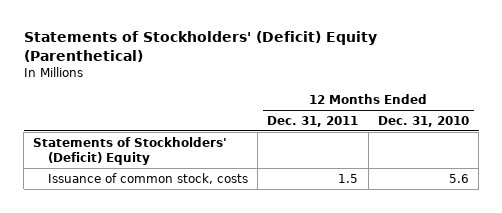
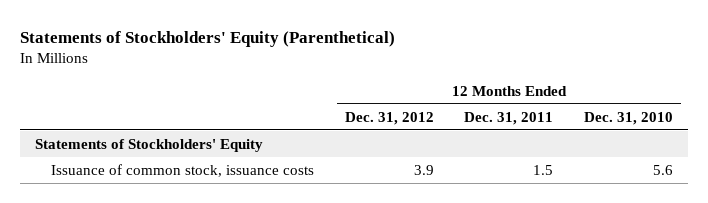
- Statements of Stockholders' (Deficit) Equity (Parenthetical)
+ Statements of Stockholders' Equity (Parenthetical)
- | 12 Months Ended Dec. 31, 2011 | 12 Months Ended Dec. 31, 2010
+ | 12 Months Ended Dec. 31, 2012 | 12 Months Ended Dec. 31, 2011 | 12 Months Ended Dec. 31, 2010
- Statements of Stockholders' (Deficit) Equity
- Issuance of common stock, costs | 1.5 | 5.6
+ Statements of Stockholders' Equity
+ Issuance of common stock, issuance costs | 3.9 | 1.5 | 5.6

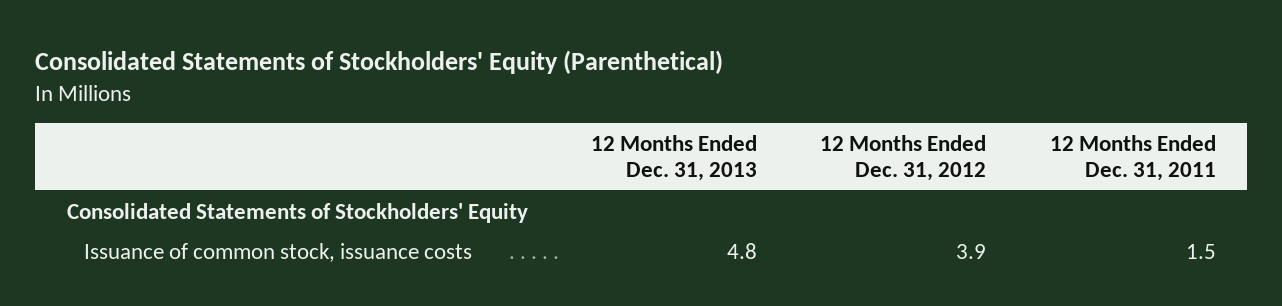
- Statements of Stockholders' Equity (Parenthetical)
+ Consolidated Statements of Stockholders' Equity (Parenthetical)
- | 12 Months Ended Dec. 31, 2012 | 12 Months Ended Dec. 31, 2011 | 12 Months Ended Dec. 31, 2010
+ | 12 Months Ended Dec. 31, 2013 | 12 Months Ended Dec. 31, 2012 | 12 Months Ended Dec. 31, 2011
- Statements of Stockholders' Equity
+ Consolidated Statements of Stockholders' Equity

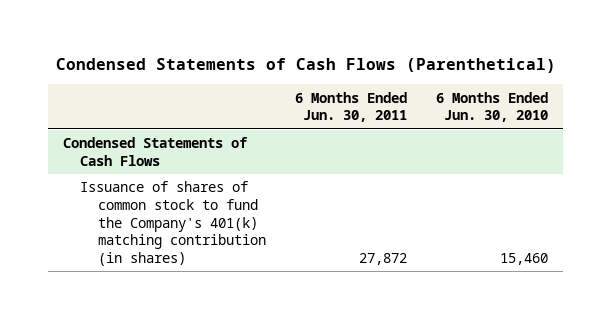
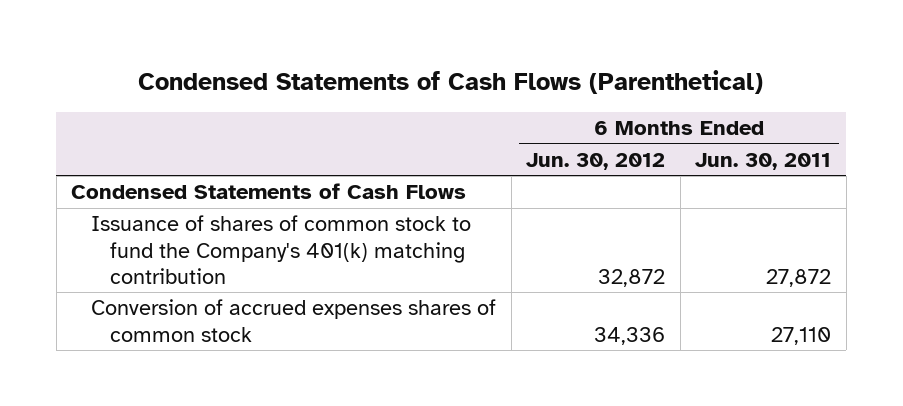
- | 6 Months Ended Jun. 30, 2011 | 6 Months Ended Jun. 30, 2010
+ | 6 Months Ended Jun. 30, 2012 | 6 Months Ended Jun. 30, 2011
- Issuance of shares of common stock to fund the Company's 401(k) matching contribution (in shares) | 27,872 | 15,460
+ Issuance of shares of common stock to fund the Company's 401(k) matching contribution | 32,872 | 27,872
+ Conversion of accrued expenses shares of common stock | 34,336 | 27,110

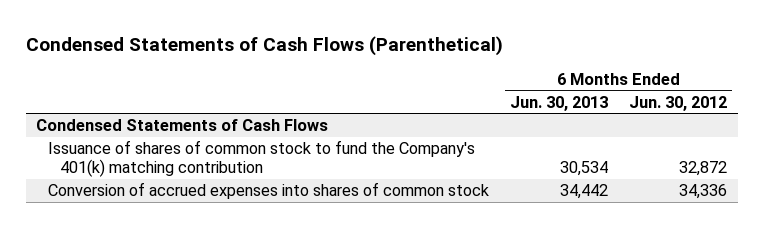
- | 6 Months Ended Jun. 30, 2012 | 6 Months Ended Jun. 30, 2011
+ | 6 Months Ended Jun. 30, 2013 | 6 Months Ended Jun. 30, 2012
- Conversion of accrued expenses shares of common stock | 34,336 | 27,110
+ Conversion of accrued expenses into shares of common stock | 34,442 | 34,336

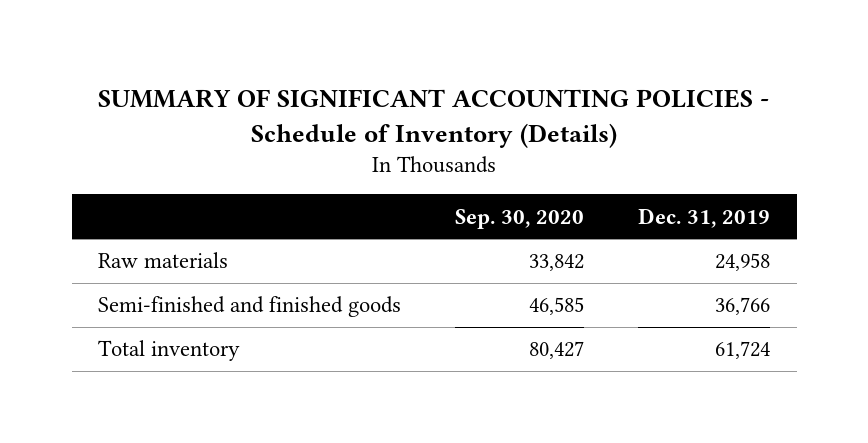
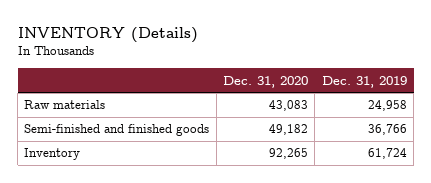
- SUMMARY OF SIGNIFICANT ACCOUNTING POLICIES - Schedule of Inventory (Details)
+ INVENTORY (Details)
- | Sep. 30, 2020 | Dec. 31, 2019
+ | Dec. 31, 2020 | Dec. 31, 2019
- Total inventory | 80,427 | 61,724
+ Inventory | 92,265 | 61,724

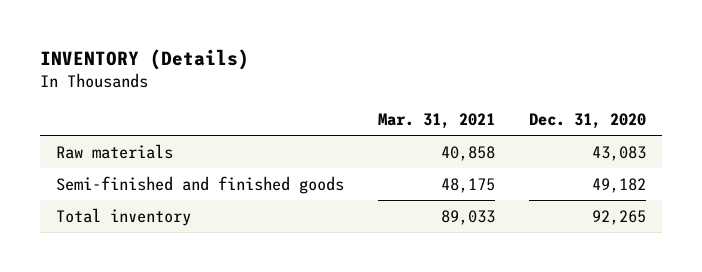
- | Dec. 31, 2020 | Dec. 31, 2019
+ | Mar. 31, 2021 | Dec. 31, 2020
- Inventory | 92,265 | 61,724
+ Total inventory | 89,033 | 92,265

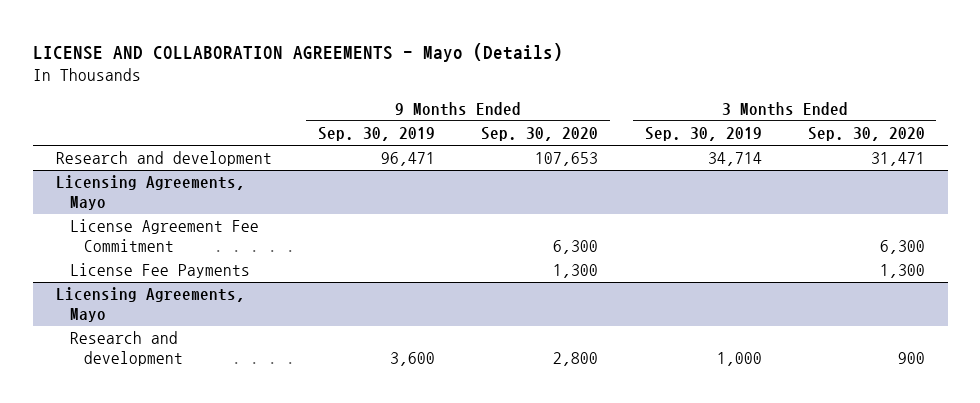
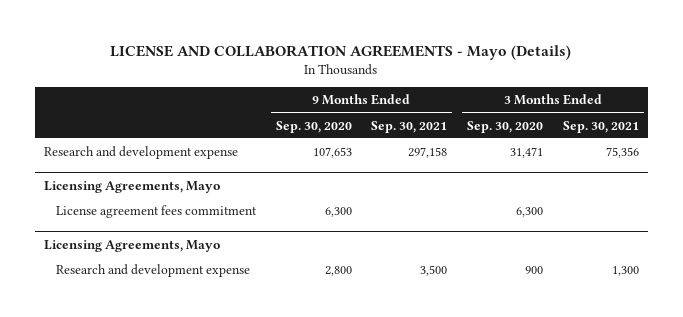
- | 9 Months Ended Sep. 30, 2019 | 9 Months Ended Sep. 30, 2020 | 3 Months Ended Sep. 30, 2019 | 3 Months Ended Sep. 30, 2020
+ | 9 Months Ended Sep. 30, 2020 | 9 Months Ended Sep. 30, 2021 | 3 Months Ended Sep. 30, 2020 | 3 Months Ended Sep. 30, 2021
- Research and development | 96,471 | 107,653 | 34,714 | 31,471
+ Research and development expense | 107,653 | 297,158 | 31,471 | 75,356
@ Licensing Agreements, Mayo
- License Agreement Fee Commitment | | 6,300 | | 6,300
- License Fee Payments | | 1,300 | | 1,300
+ License agreement fees commitment | 6,300 | | 6,300 |
- Research and development | 3,600 | 2,800 | 1,000 | 900
+ Research and development expense | 2,800 | 3,500 | 900 | 1,300

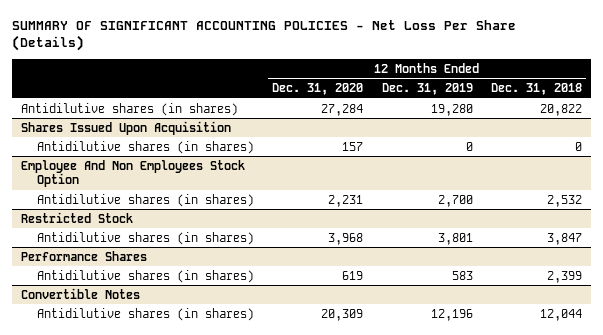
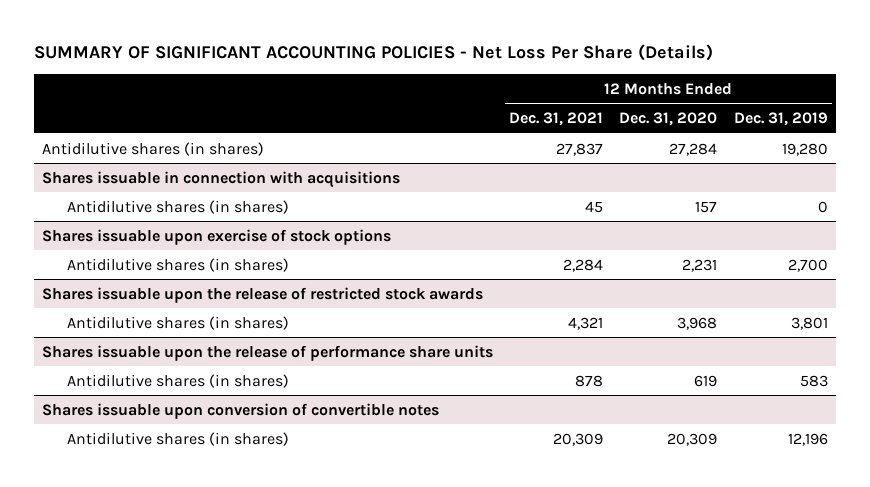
- | 12 Months Ended Dec. 31, 2020 | 12 Months Ended Dec. 31, 2019 | 12 Months Ended Dec. 31, 2018
+ | 12 Months Ended Dec. 31, 2021 | 12 Months Ended Dec. 31, 2020 | 12 Months Ended Dec. 31, 2019
- Shares Issued Upon Acquisition
+ Shares issuable in connection with acquisitions
- Employee And Non Employees Stock Option
+ Shares issuable upon exercise of stock options
- Restricted Stock
+ Shares issuable upon the release of restricted stock awards
- Performance Shares
+ Shares issuable upon the release of performance share units
- Convertible Notes
+ Shares issuable upon conversion of convertible notes

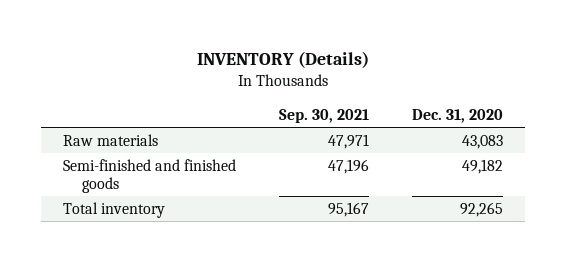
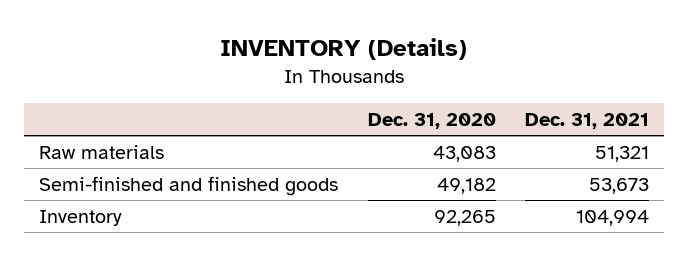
- | Sep. 30, 2021 | Dec. 31, 2020
+ | Dec. 31, 2020 | Dec. 31, 2021
- Total inventory | 95,167 | 92,265
+ Inventory | 92,265 | 104,994

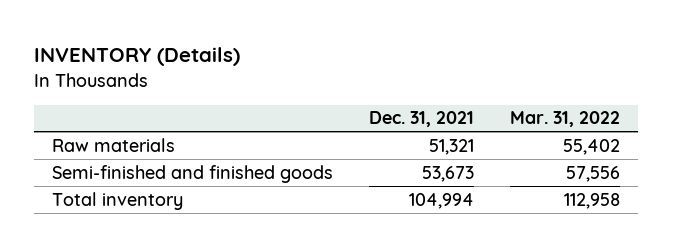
- | Dec. 31, 2020 | Dec. 31, 2021
+ | Dec. 31, 2021 | Mar. 31, 2022
- Inventory | 92,265 | 104,994
+ Total inventory | 104,994 | 112,958

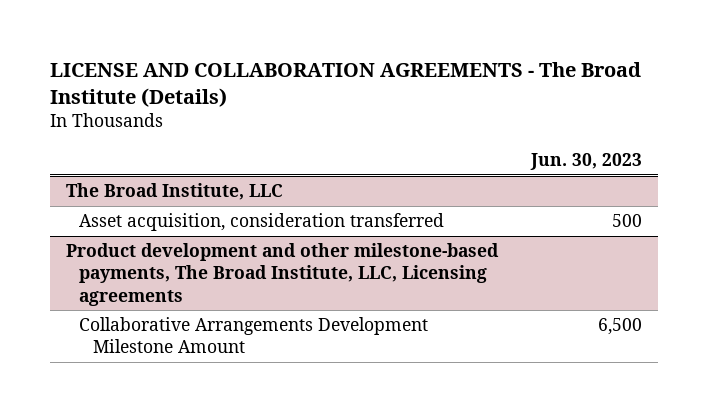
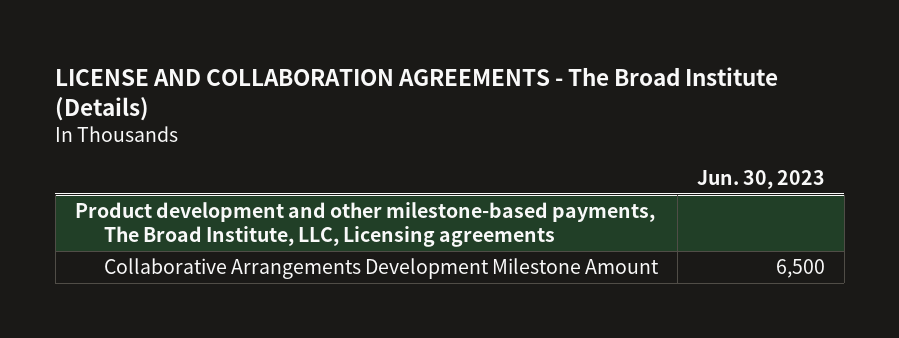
- The Broad Institute, LLC
- Asset acquisition, consideration transferred | 500

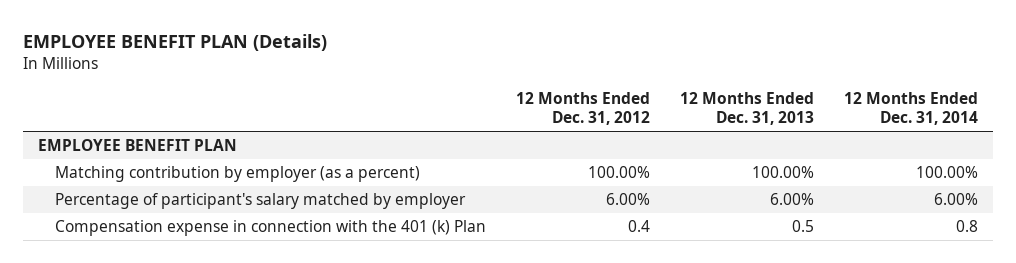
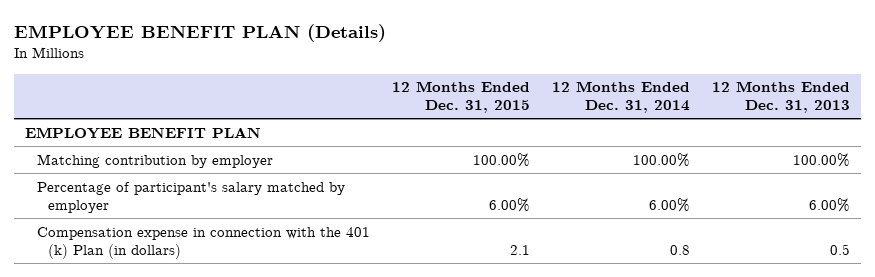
- | 12 Months Ended Dec. 31, 2012 | 12 Months Ended Dec. 31, 2013 | 12 Months Ended Dec. 31, 2014
+ | 12 Months Ended Dec. 31, 2015 | 12 Months Ended Dec. 31, 2014 | 12 Months Ended Dec. 31, 2013
- Matching contribution by employer (as a percent) | 100.00% | 100.00% | 100.00%
+ Matching contribution by employer | 100.00% | 100.00% | 100.00%
- Compensation expense in connection with the 401 (k) Plan | 0.4 | 0.5 | 0.8
+ Compensation expense in connection with the 401 (k) Plan (in dollars) | 2.1 | 0.8 | 0.5

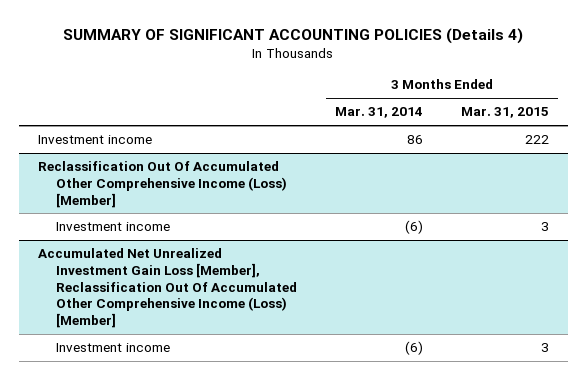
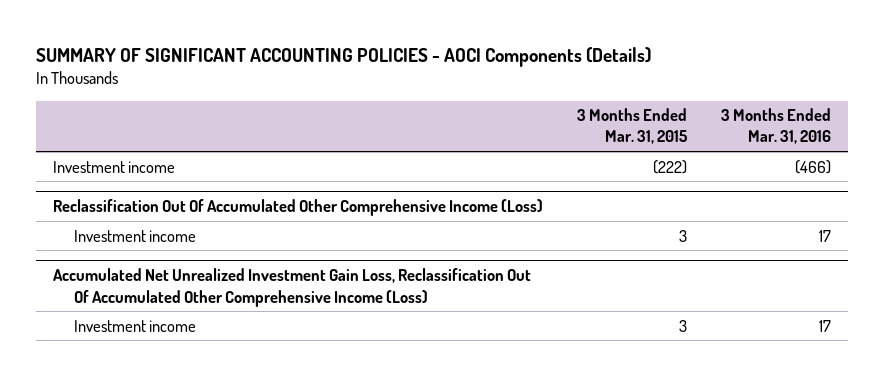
- SUMMARY OF SIGNIFICANT ACCOUNTING POLICIES (Details 4)
+ SUMMARY OF SIGNIFICANT ACCOUNTING POLICIES - AOCI Components (Details)
- | 3 Months Ended Mar. 31, 2014 | 3 Months Ended Mar. 31, 2015
+ | 3 Months Ended Mar. 31, 2015 | 3 Months Ended Mar. 31, 2016
- Investment income | 86 | 222
- Reclassification Out Of Accumulated Other Comprehensive Income (Loss) [Member]
+ Investment income | (222) | (466)
+ Reclassification Out Of Accumulated Other Comprehensive Income (Loss)
- Accumulated Net Unrealized Investment Gain Loss [Member], Reclassification Out Of Accumulated Other Comprehensive Income (Loss) [Member]
+ Accumulated Net Unrealized Investment Gain Loss, Reclassification Out Of Accumulated Other Comprehensive Income (Loss)

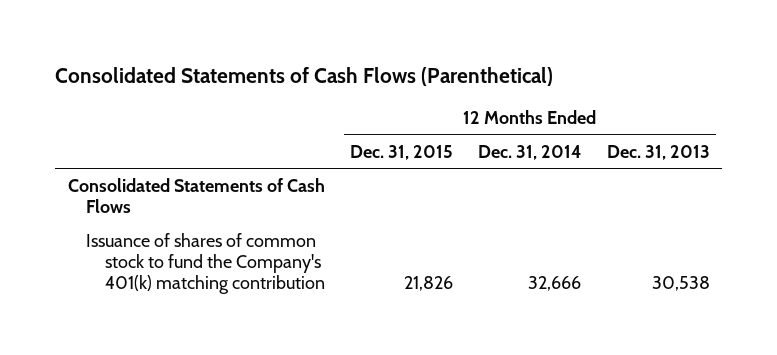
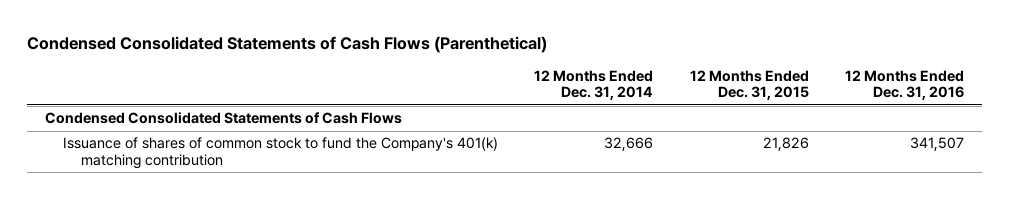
- Consolidated Statements of Cash Flows (Parenthetical)
+ Condensed Consolidated Statements of Cash Flows (Parenthetical)
- | 12 Months Ended Dec. 31, 2015 | 12 Months Ended Dec. 31, 2014 | 12 Months Ended Dec. 31, 2013
+ | 12 Months Ended Dec. 31, 2014 | 12 Months Ended Dec. 31, 2015 | 12 Months Ended Dec. 31, 2016
- Consolidated Statements of Cash Flows
+ Condensed Consolidated Statements of Cash Flows

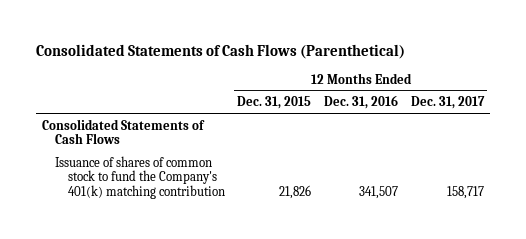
- Condensed Consolidated Statements of Cash Flows (Parenthetical)
+ Consolidated Statements of Cash Flows (Parenthetical)
- | 12 Months Ended Dec. 31, 2014 | 12 Months Ended Dec. 31, 2015 | 12 Months Ended Dec. 31, 2016
+ | 12 Months Ended Dec. 31, 2015 | 12 Months Ended Dec. 31, 2016 | 12 Months Ended Dec. 31, 2017
- Condensed Consolidated Statements of Cash Flows
+ Consolidated Statements of Cash Flows

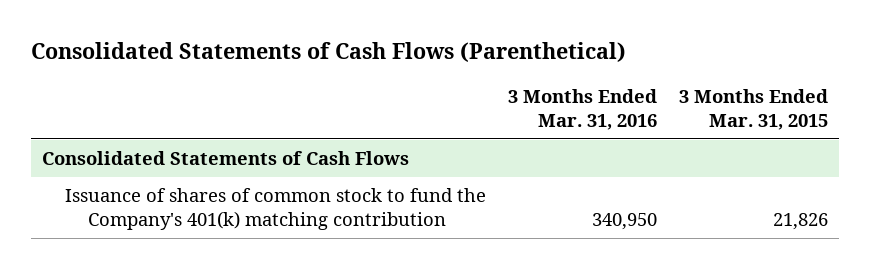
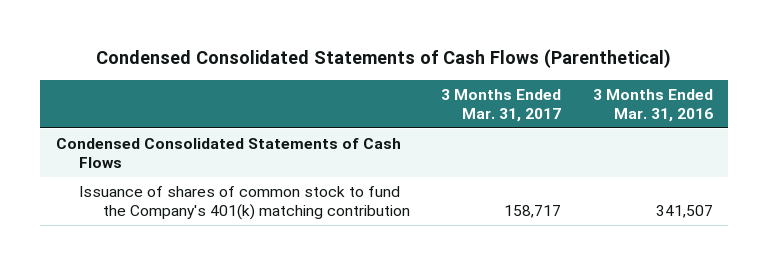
- Consolidated Statements of Cash Flows (Parenthetical)
+ Condensed Consolidated Statements of Cash Flows (Parenthetical)
- | 3 Months Ended Mar. 31, 2016 | 3 Months Ended Mar. 31, 2015
+ | 3 Months Ended Mar. 31, 2017 | 3 Months Ended Mar. 31, 2016
- Consolidated Statements of Cash Flows
- Issuance of shares of common stock to fund the Company's 401(k) matching contribution | 340,950 | 21,826
+ Condensed Consolidated Statements of Cash Flows
+ Issuance of shares of common stock to fund the Company's 401(k) matching contribution | 158,717 | 341,507

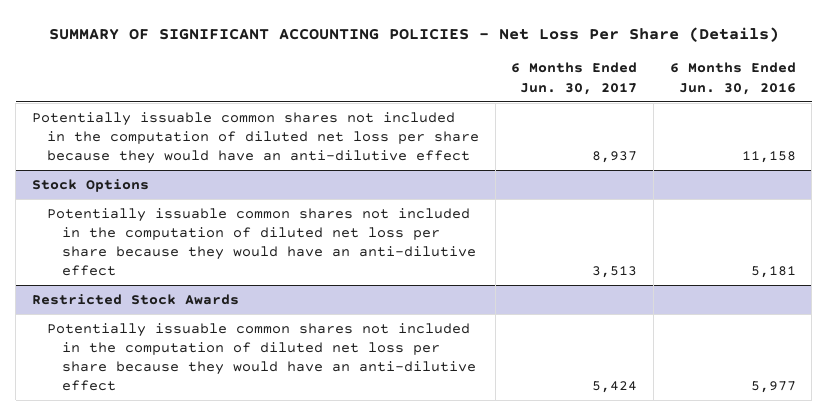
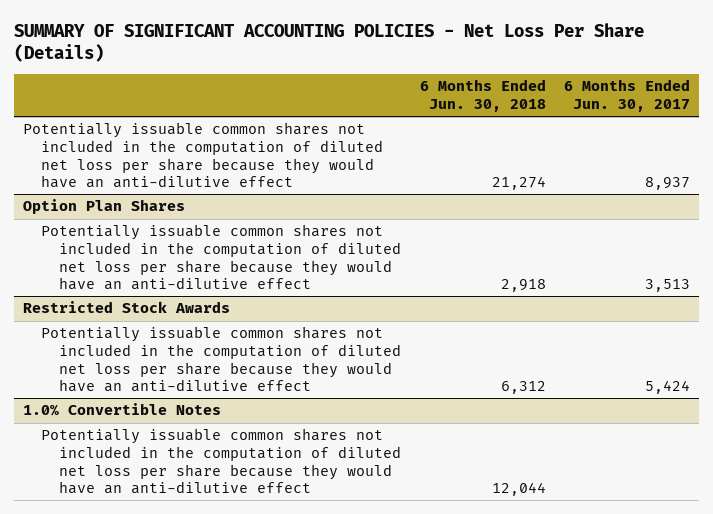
- | 6 Months Ended Jun. 30, 2017 | 6 Months Ended Jun. 30, 2016
+ | 6 Months Ended Jun. 30, 2018 | 6 Months Ended Jun. 30, 2017
- Stock Options
+ Option Plan Shares
+ 1.0% Convertible Notes
+ Potentially issuable common shares not included in the computation of diluted net loss per share because they would have an anti-dilutive effect | 12,044 |

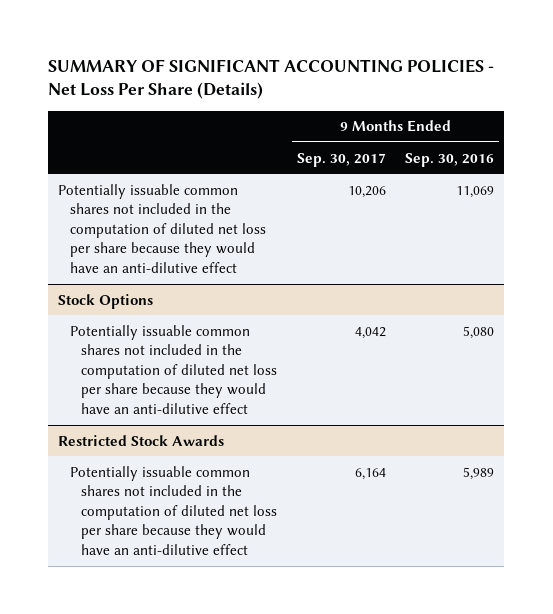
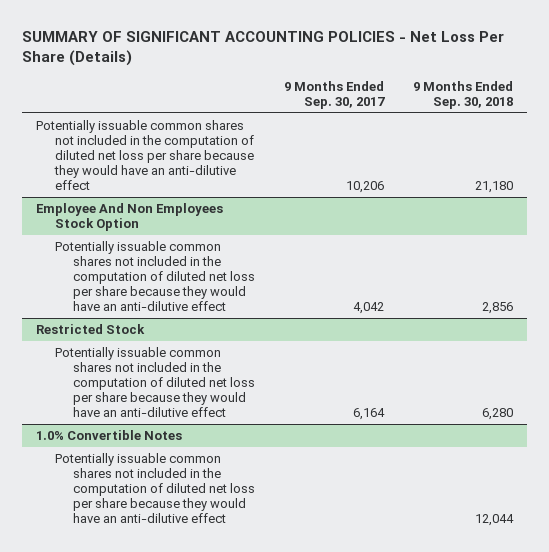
- | 9 Months Ended Sep. 30, 2017 | 9 Months Ended Sep. 30, 2016
+ | 9 Months Ended Sep. 30, 2017 | 9 Months Ended Sep. 30, 2018
- Stock Options
+ Employee And Non Employees Stock Option
- Restricted Stock Awards
+ Restricted Stock
+ 1.0% Convertible Notes
+ Potentially issuable common shares not included in the computation of diluted net loss per share because they would have an anti-dilutive effect | | 12,044

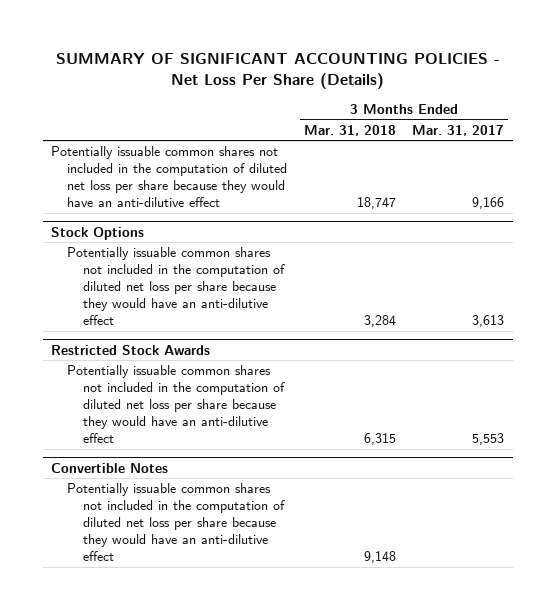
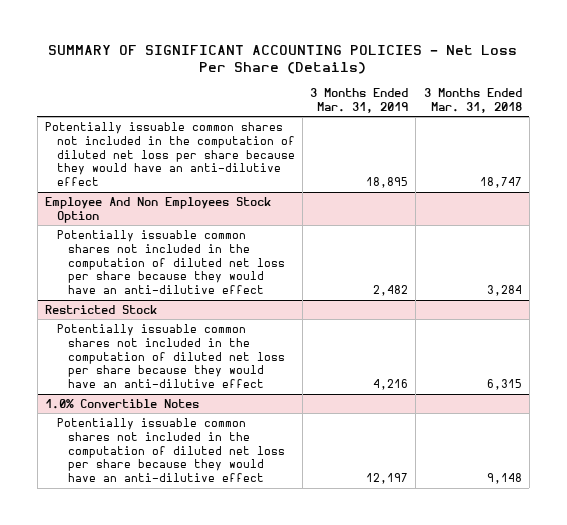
- | 3 Months Ended Mar. 31, 2018 | 3 Months Ended Mar. 31, 2017
+ | 3 Months Ended Mar. 31, 2019 | 3 Months Ended Mar. 31, 2018
- Stock Options
+ Employee And Non Employees Stock Option
- Restricted Stock Awards
+ Restricted Stock
- Convertible Notes
+ 1.0% Convertible Notes

